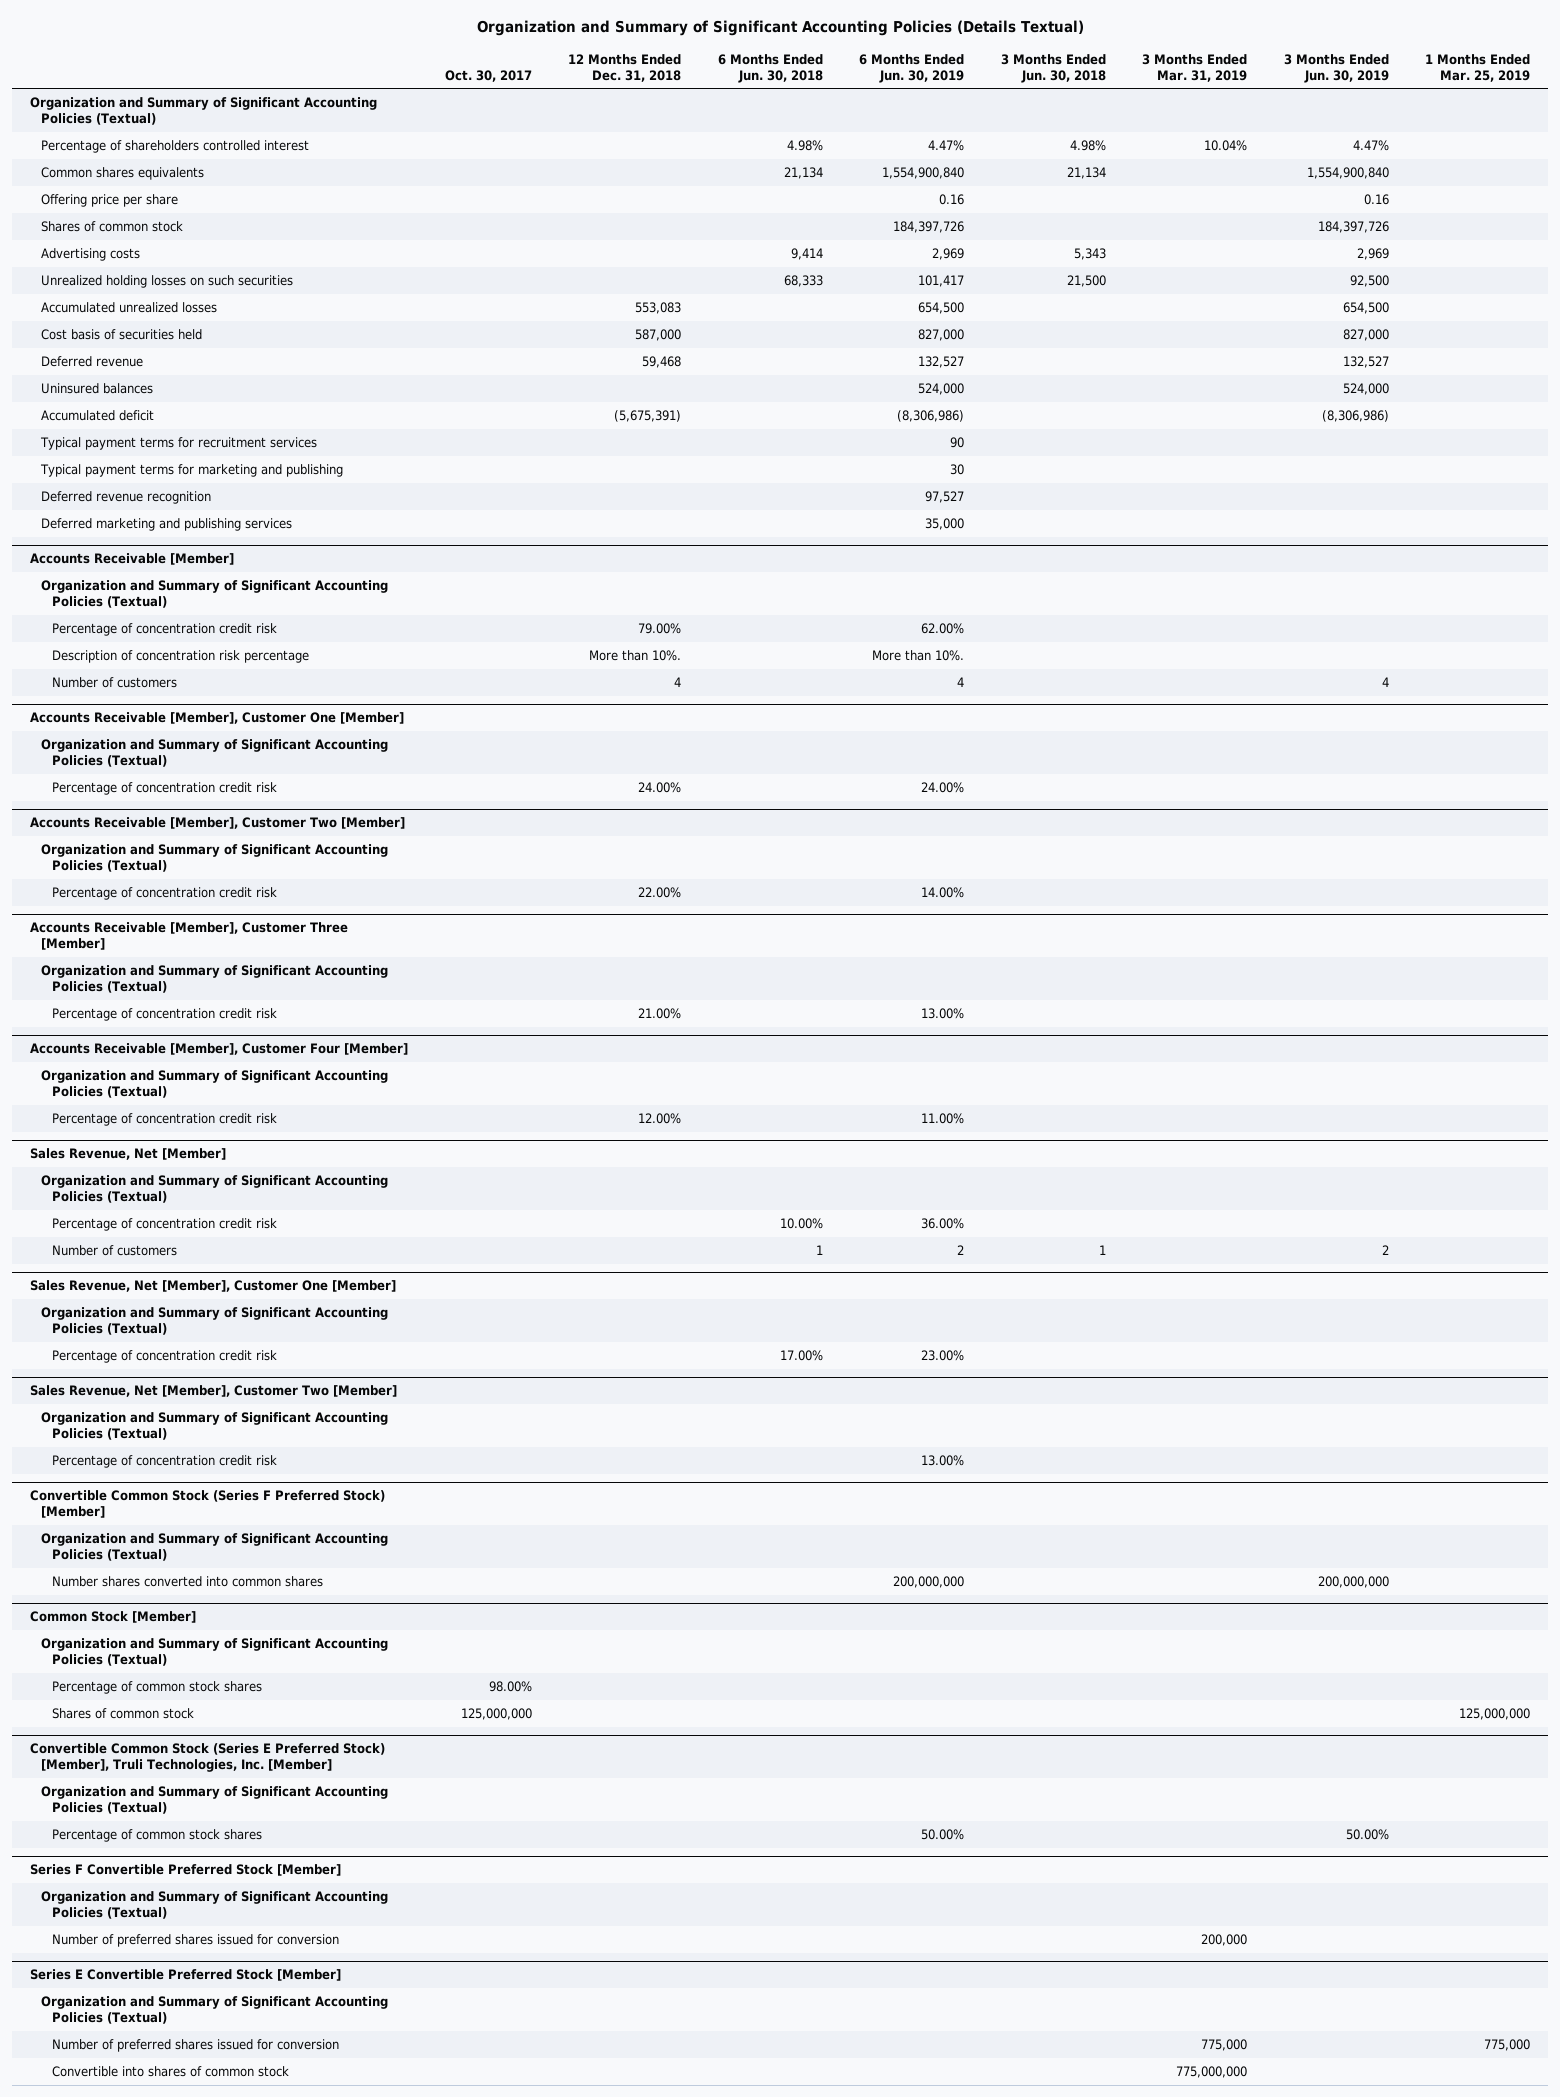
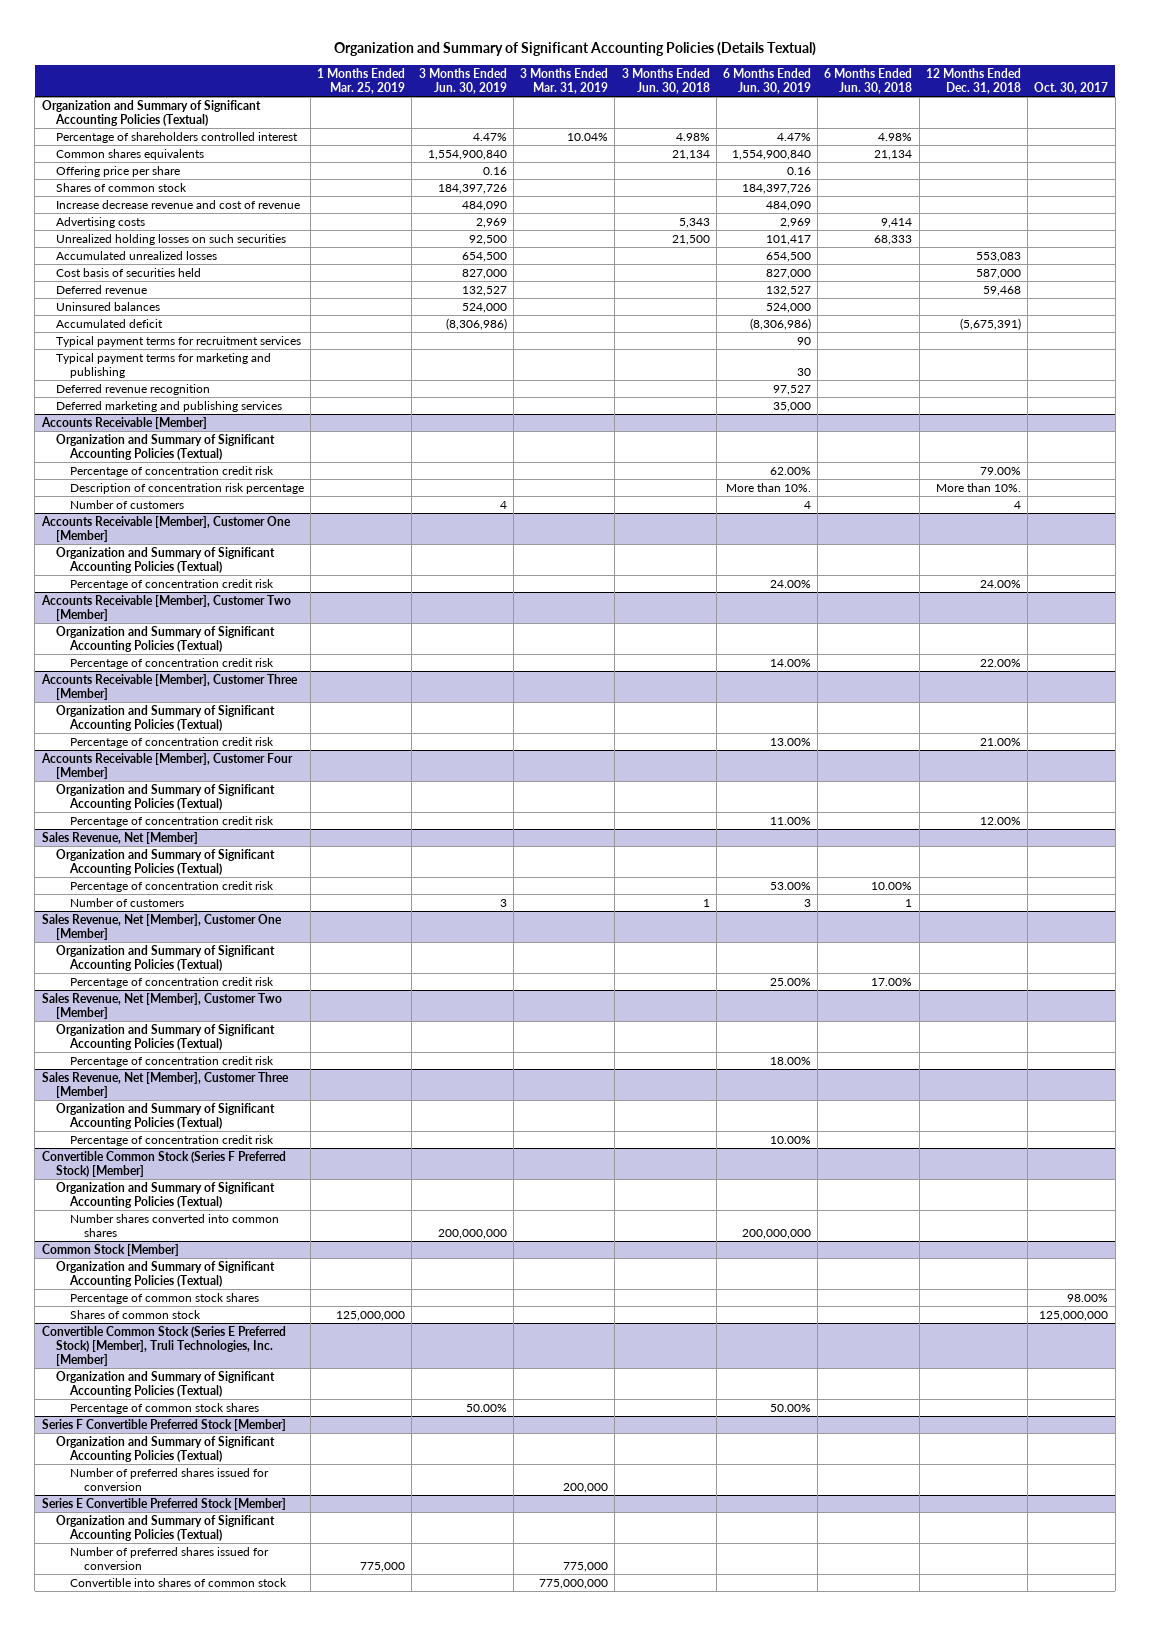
- | Oct. 30, 2017 | 12 Months Ended Dec. 31, 2018 | 6 Months Ended Jun. 30, 2018 | 6 Months Ended Jun. 30, 2019 | 3 Months Ended Jun. 30, 2018 | 3 Months Ended Mar. 31, 2019 | 3 Months Ended Jun. 30, 2019 | 1 Months Ended Mar. 25, 2019
+ | 1 Months Ended Mar. 25, 2019 | 3 Months Ended Jun. 30, 2019 | 3 Months Ended Mar. 31, 2019 | 3 Months Ended Jun. 30, 2018 | 6 Months Ended Jun. 30, 2019 | 6 Months Ended Jun. 30, 2018 | 12 Months Ended Dec. 31, 2018 | Oct. 30, 2017
+ Increase decrease revenue and cost of revenue | | 484,090 | | | 484,090 | | |
@ Sales Revenue, Net [Member]
- Percentage of concentration credit risk | | | 10.00% | 36.00% | | | |
- Number of customers | | | 1 | 2 | 1 | | 2 |
+ Percentage of concentration credit risk | | | | | 53.00% | 10.00% | |
+ Number of customers | | 3 | | 1 | 3 | 1 | |
@ Sales Revenue, Net [Member], Customer One [Member]
- Percentage of concentration credit risk | | | 17.00% | 23.00% | | | |
+ Percentage of concentration credit risk | | | | | 25.00% | 17.00% | |
@ Sales Revenue, Net [Member], Customer Two [Member]
- Percentage of concentration credit risk | | | | 13.00% | | | |
+ Percentage of concentration credit risk | | | | | 18.00% | | |
+ Sales Revenue, Net [Member], Customer Three [Member]
+ Organization and Summary of Significant Accounting Policies (Textual)
+ Percentage of concentration credit risk | | | | | 10.00% | | |

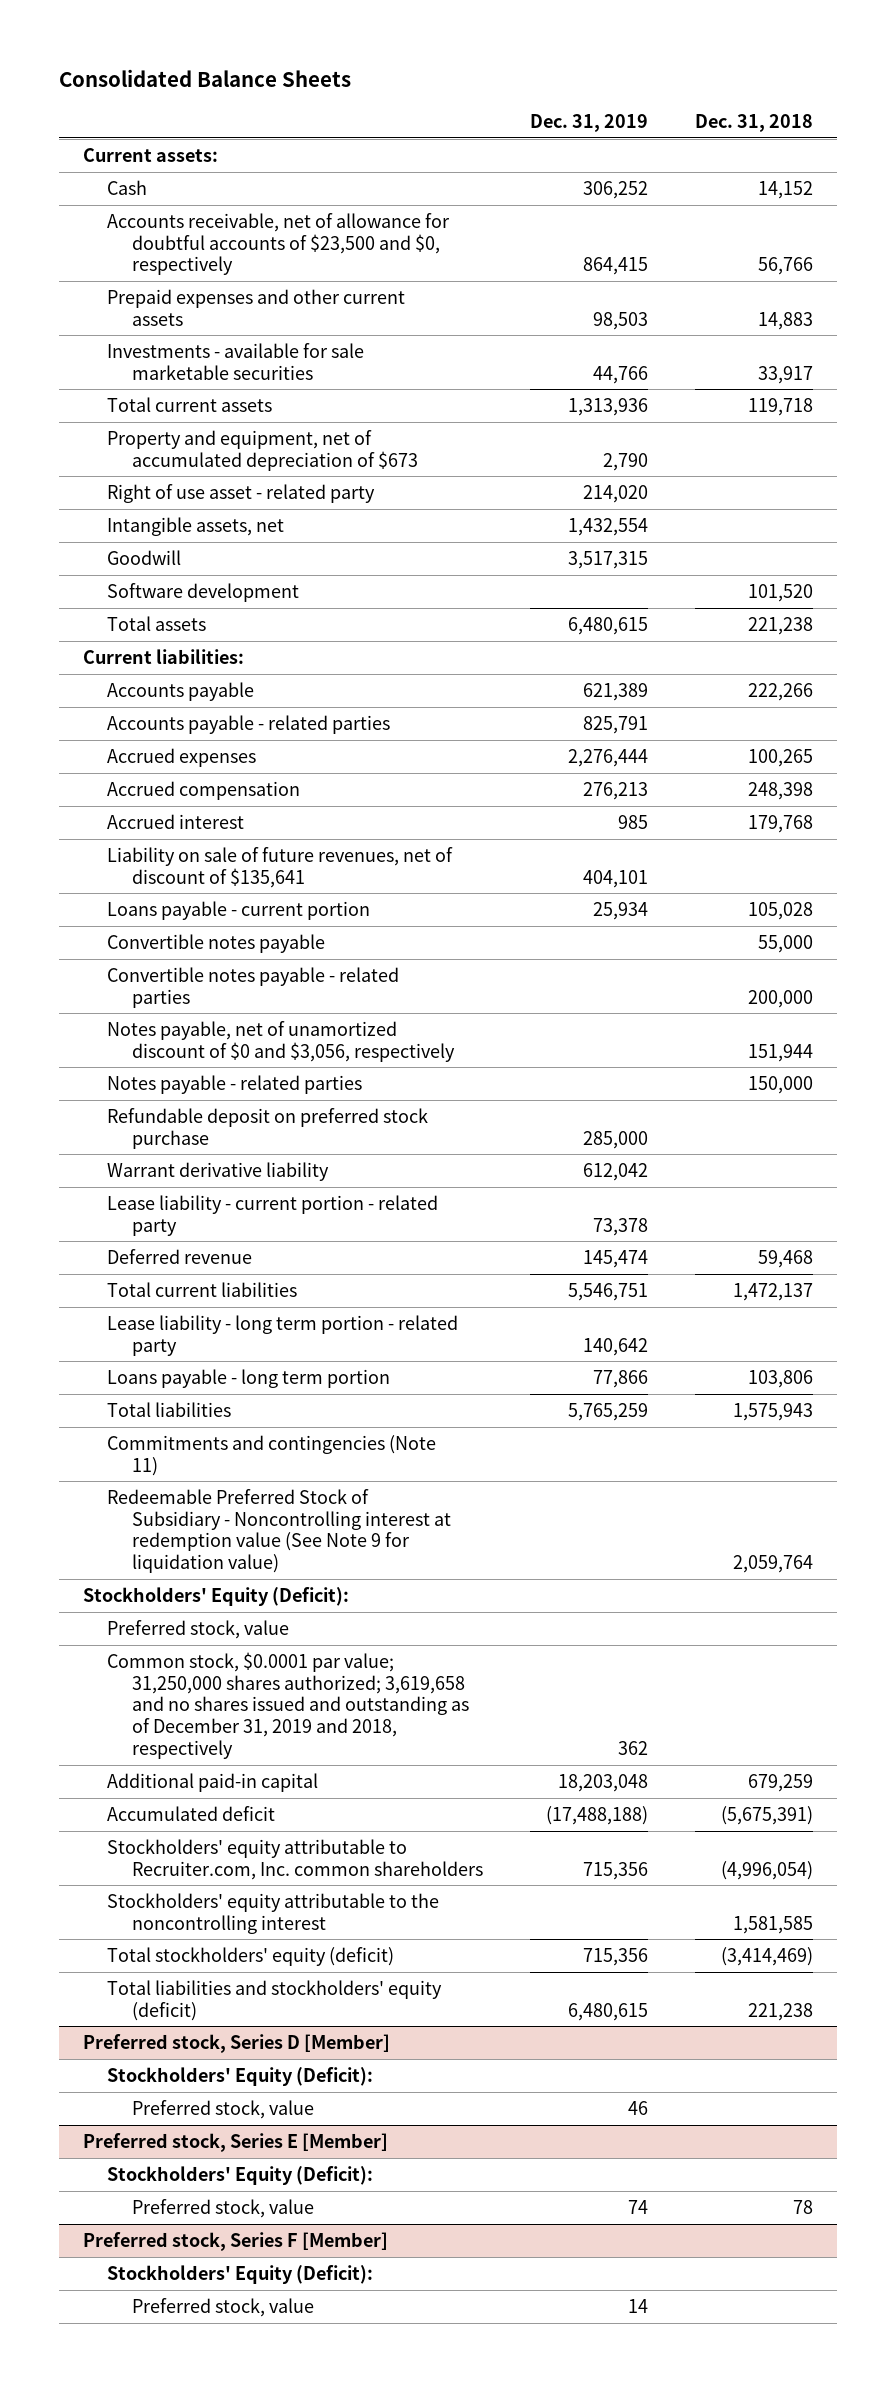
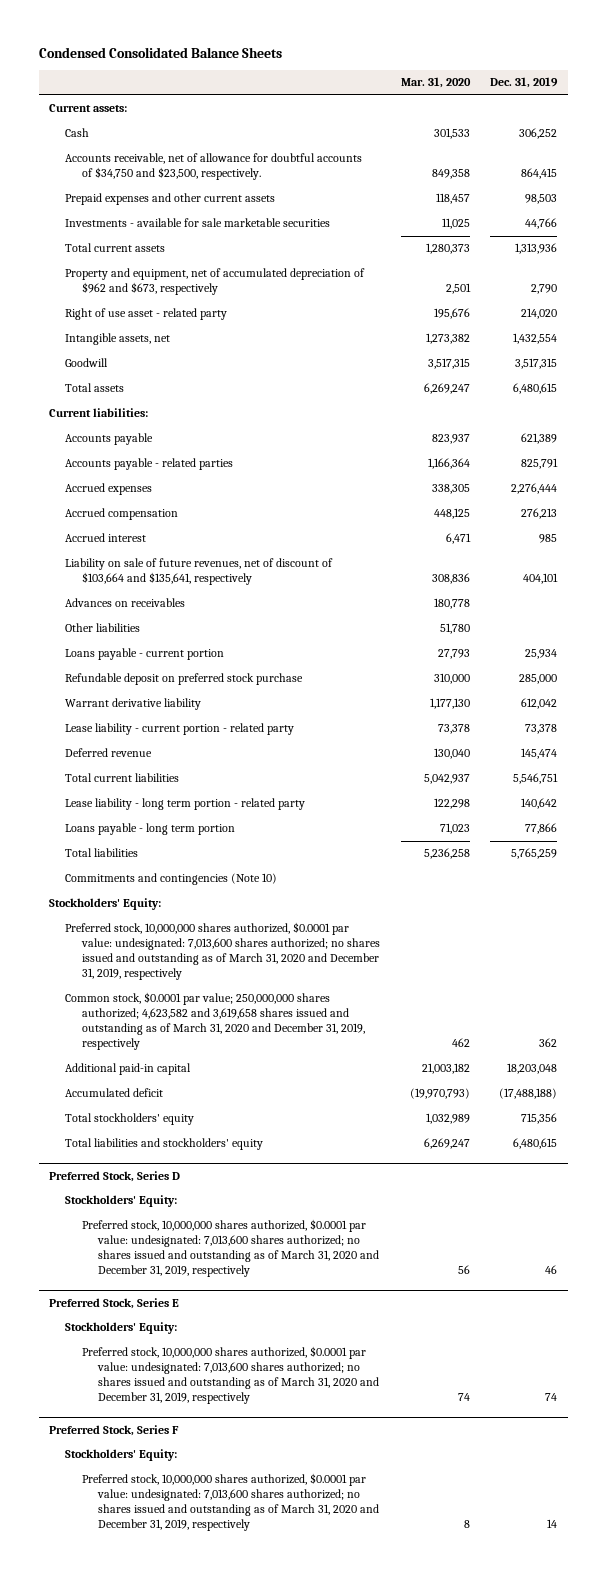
- Consolidated Balance Sheets
+ Condensed Consolidated Balance Sheets
- | Dec. 31, 2019 | Dec. 31, 2018
+ | Mar. 31, 2020 | Dec. 31, 2019
- Accounts receivable, net of allowance for doubtful accounts of $23,500 and $0, respectively | 864,415 | 56,766
+ Accounts receivable, net of allowance for doubtful accounts of $34,750 and $23,500, respectively. | 849,358 | 864,415
- Property and equipment, net of accumulated depreciation of $673 | 2,790 |
+ Property and equipment, net of accumulated depreciation of $962 and $673, respectively | 2,501 | 2,790
- Software development | | 101,520
- Liability on sale of future revenues, net of discount of $135,641 | 404,101 |
+ Liability on sale of future revenues, net of discount of $103,664 and $135,641, respectively | 308,836 | 404,101
+ Advances on receivables | 180,778 |
+ Other liabilities | 51,780 |
- Convertible notes payable | | 55,000
- Convertible notes payable - related parties | | 200,000
- Notes payable, net of unamortized discount of $0 and $3,056, respectively | | 151,944
- Notes payable - related parties | | 150,000
- Commitments and contingencies (Note 11)
- Redeemable Preferred Stock of Subsidiary - Noncontrolling interest at redemption value (See Note 9 for liquidation value) | | 2,059,764
- Stockholders' Equity (Deficit):
- Preferred stock, value
- Common stock, $0.0001 par value; 31,250,000 shares authorized; 3,619,658 and no shares issued and outstanding as of December 31, 2019 and 2018, respectively | 362 |
+ Commitments and contingencies (Note 10)
+ Stockholders' Equity:
+ Preferred stock, 10,000,000 shares authorized, $0.0001 par value: undesignated: 7,013,600 shares authorized; no shares issued and outstanding as of March 31, 2020 and December 31, 2019, respectively
+ Common stock, $0.0001 par value; 250,000,000 shares authorized; 4,623,582 and 3,619,658 shares issued and outstanding as of March 31, 2020 and December 31, 2019, respectively | 462 | 362
- Stockholders' equity attributable to Recruiter.com, Inc. common shareholders | 715,356 | (4,996,054)
- Stockholders' equity attributable to the noncontrolling interest | | 1,581,585
- Total stockholders' equity (deficit) | 715,356 | (3,414,469)
- Total liabilities and stockholders' equity (deficit) | 6,480,615 | 221,238
- Preferred stock, Series D [Member]
- Stockholders' Equity (Deficit):
- Preferred stock, value | 46 |
- Preferred stock, Series E [Member]
- Stockholders' Equity (Deficit):
- Preferred stock, value | 74 | 78
- Preferred stock, Series F [Member]
- Stockholders' Equity (Deficit):
- Preferred stock, value | 14 |
+ Total stockholders' equity | 1,032,989 | 715,356
+ Total liabilities and stockholders' equity | 6,269,247 | 6,480,615
+ Preferred Stock, Series D
+ Stockholders' Equity:
+ Preferred stock, 10,000,000 shares authorized, $0.0001 par value: undesignated: 7,013,600 shares authorized; no shares issued and outstanding as of March 31, 2020 and December 31, 2019, respectively | 56 | 46
+ Preferred Stock, Series E
+ Stockholders' Equity:
+ Preferred stock, 10,000,000 shares authorized, $0.0001 par value: undesignated: 7,013,600 shares authorized; no shares issued and outstanding as of March 31, 2020 and December 31, 2019, respectively | 74 | 74
+ Preferred Stock, Series F
+ Stockholders' Equity:
+ Preferred stock, 10,000,000 shares authorized, $0.0001 par value: undesignated: 7,013,600 shares authorized; no shares issued and outstanding as of March 31, 2020 and December 31, 2019, respectively | 8 | 14

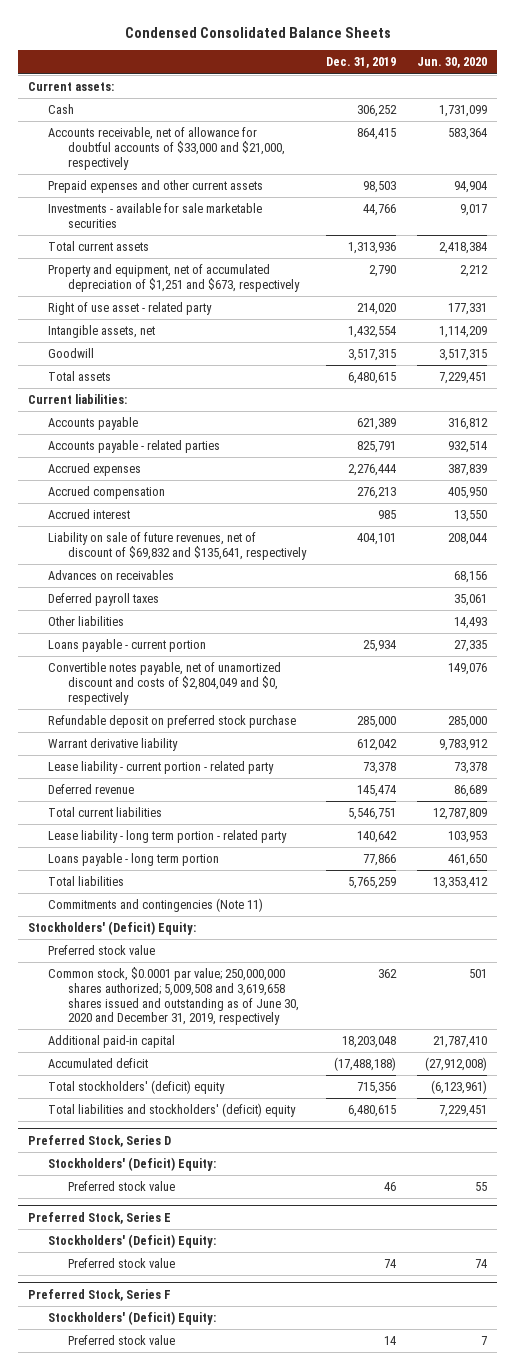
- | Mar. 31, 2020 | Dec. 31, 2019
+ | Dec. 31, 2019 | Jun. 30, 2020
- Accounts receivable, net of allowance for doubtful accounts of $34,750 and $23,500, respectively. | 849,358 | 864,415
+ Accounts receivable, net of allowance for doubtful accounts of $33,000 and $21,000, respectively | 864,415 | 583,364
- Property and equipment, net of accumulated depreciation of $962 and $673, respectively | 2,501 | 2,790
+ Property and equipment, net of accumulated depreciation of $1,251 and $673, respectively | 2,790 | 2,212
- Liability on sale of future revenues, net of discount of $103,664 and $135,641, respectively | 308,836 | 404,101
+ Liability on sale of future revenues, net of discount of $69,832 and $135,641, respectively | 404,101 | 208,044
+ Deferred payroll taxes | | 35,061
+ Convertible notes payable, net of unamortized discount and costs of $2,804,049 and $0, respectively | | 149,076
- Commitments and contingencies (Note 10)
- Stockholders' Equity:
- Preferred stock, 10,000,000 shares authorized, $0.0001 par value: undesignated: 7,013,600 shares authorized; no shares issued and outstanding as of March 31, 2020 and December 31, 2019, respectively
- Common stock, $0.0001 par value; 250,000,000 shares authorized; 4,623,582 and 3,619,658 shares issued and outstanding as of March 31, 2020 and December 31, 2019, respectively | 462 | 362
+ Commitments and contingencies (Note 11)
+ Stockholders' (Deficit) Equity:
+ Preferred stock value
+ Common stock, $0.0001 par value; 250,000,000 shares authorized; 5,009,508 and 3,619,658 shares issued and outstanding as of June 30, 2020 and December 31, 2019, respectively | 362 | 501
- Total stockholders' equity | 1,032,989 | 715,356
- Total liabilities and stockholders' equity | 6,269,247 | 6,480,615
+ Total stockholders' (deficit) equity | 715,356 | (6,123,961)
+ Total liabilities and stockholders' (deficit) equity | 6,480,615 | 7,229,451
@ Preferred Stock, Series D
- Stockholders' Equity:
- Preferred stock, 10,000,000 shares authorized, $0.0001 par value: undesignated: 7,013,600 shares authorized; no shares issued and outstanding as of March 31, 2020 and December 31, 2019, respectively | 56 | 46
+ Stockholders' (Deficit) Equity:
+ Preferred stock value | 46 | 55
@ Preferred Stock, Series E
- Stockholders' Equity:
- Preferred stock, 10,000,000 shares authorized, $0.0001 par value: undesignated: 7,013,600 shares authorized; no shares issued and outstanding as of March 31, 2020 and December 31, 2019, respectively | 74 | 74
+ Stockholders' (Deficit) Equity:
+ Preferred stock value | 74 | 74
@ Preferred Stock, Series F
- Stockholders' Equity:
- Preferred stock, 10,000,000 shares authorized, $0.0001 par value: undesignated: 7,013,600 shares authorized; no shares issued and outstanding as of March 31, 2020 and December 31, 2019, respectively | 8 | 14
+ Stockholders' (Deficit) Equity:
+ Preferred stock value | 14 | 7

